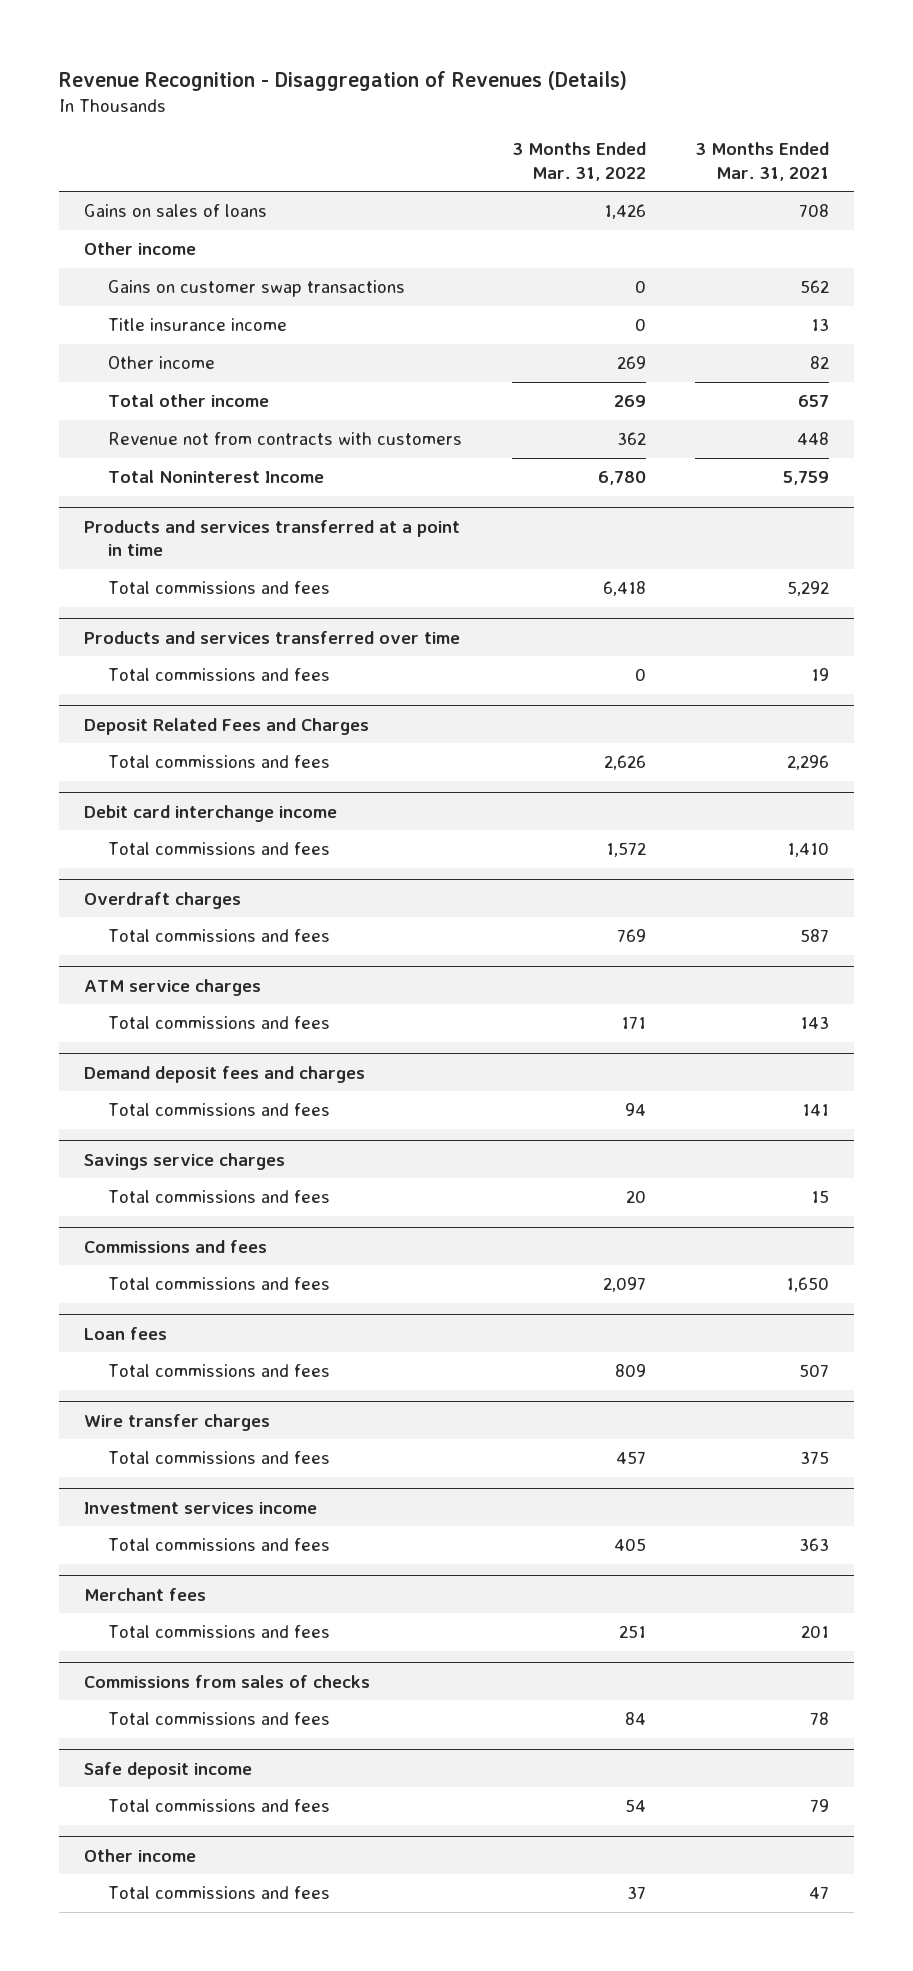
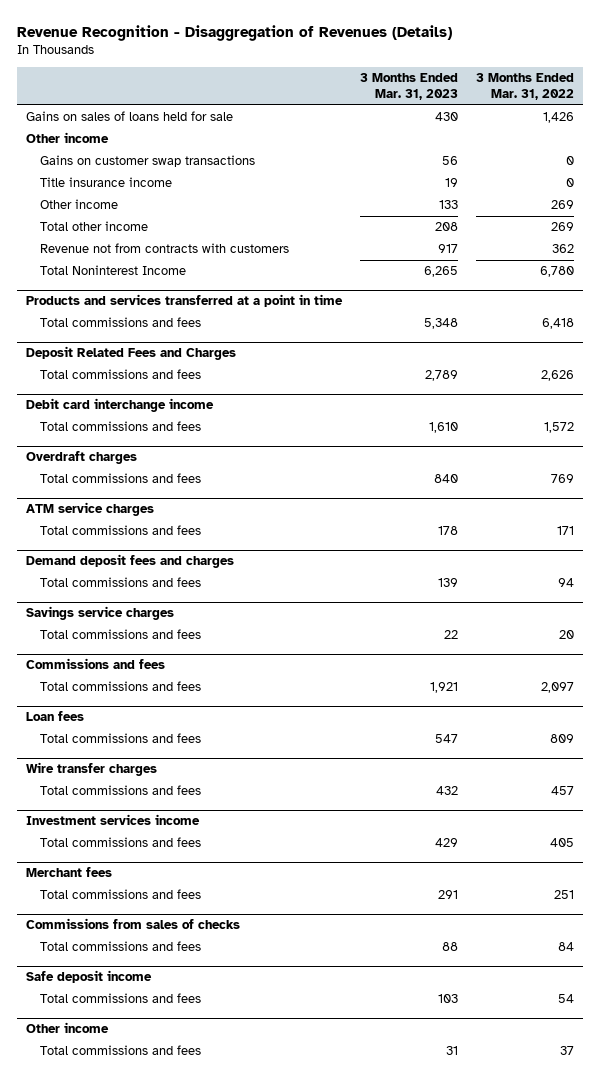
- | 3 Months Ended Mar. 31, 2022 | 3 Months Ended Mar. 31, 2021
+ | 3 Months Ended Mar. 31, 2023 | 3 Months Ended Mar. 31, 2022
- Gains on sales of loans | 1,426 | 708
+ Gains on sales of loans held for sale | 430 | 1,426
- Products and services transferred over time
- Total commissions and fees | 0 | 19

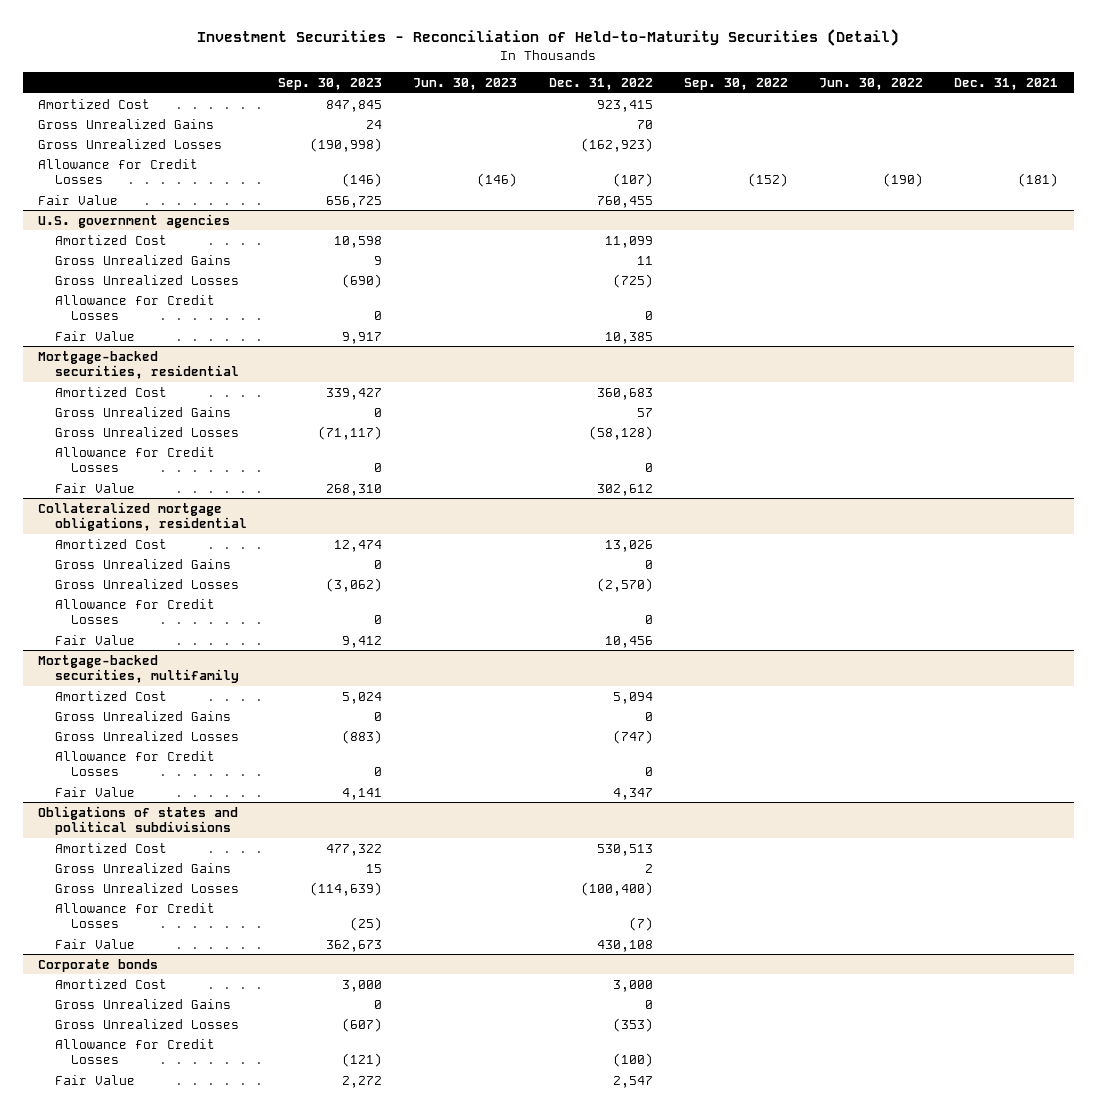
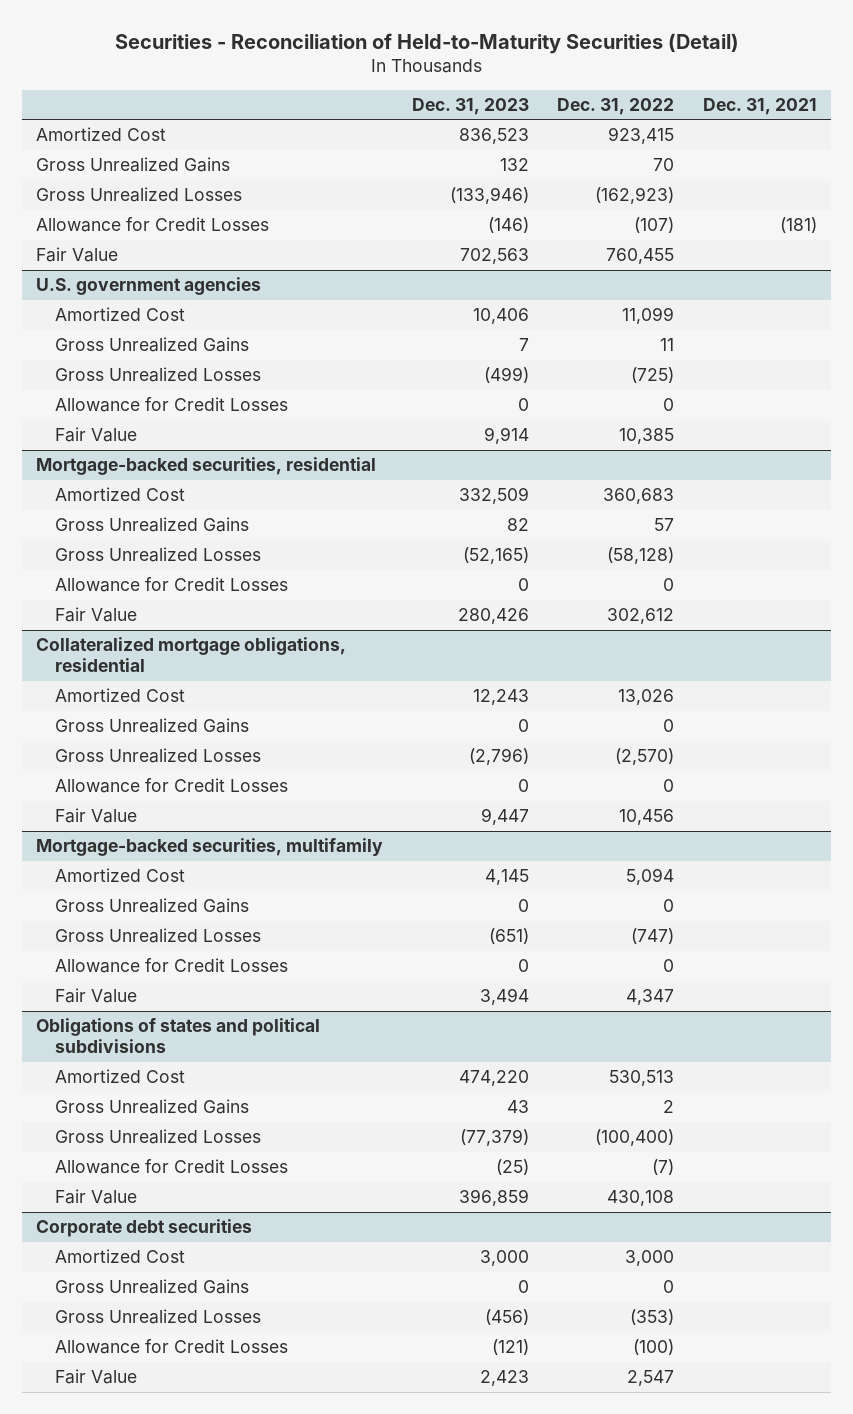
- Investment Securities - Reconciliation of Held-to-Maturity Securities (Detail)
+ Securities - Reconciliation of Held-to-Maturity Securities (Detail)
- | Sep. 30, 2023 | Jun. 30, 2023 | Dec. 31, 2022 | Sep. 30, 2022 | Jun. 30, 2022 | Dec. 31, 2021
+ | Dec. 31, 2023 | Dec. 31, 2022 | Dec. 31, 2021
- Corporate bonds
+ Corporate debt securities

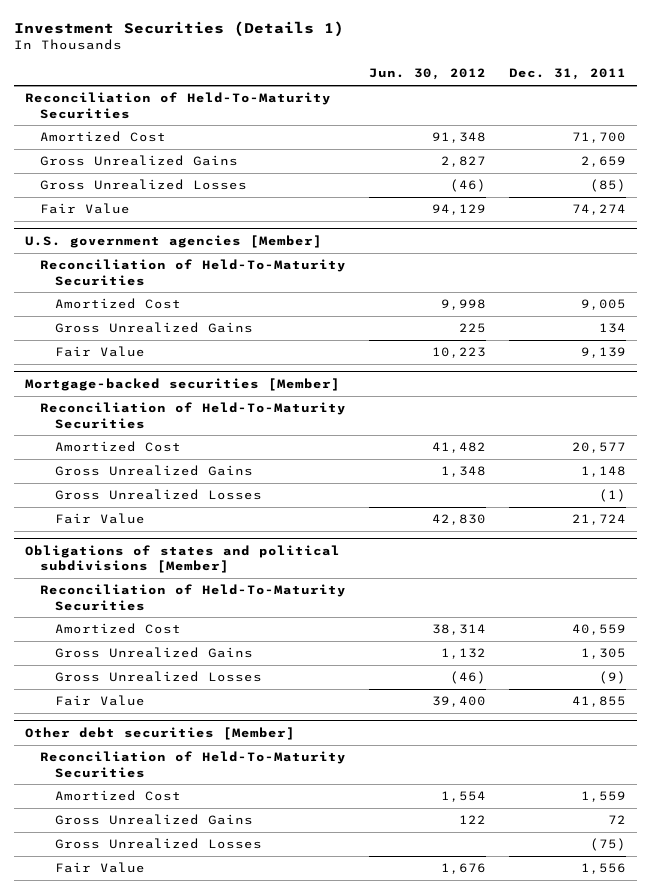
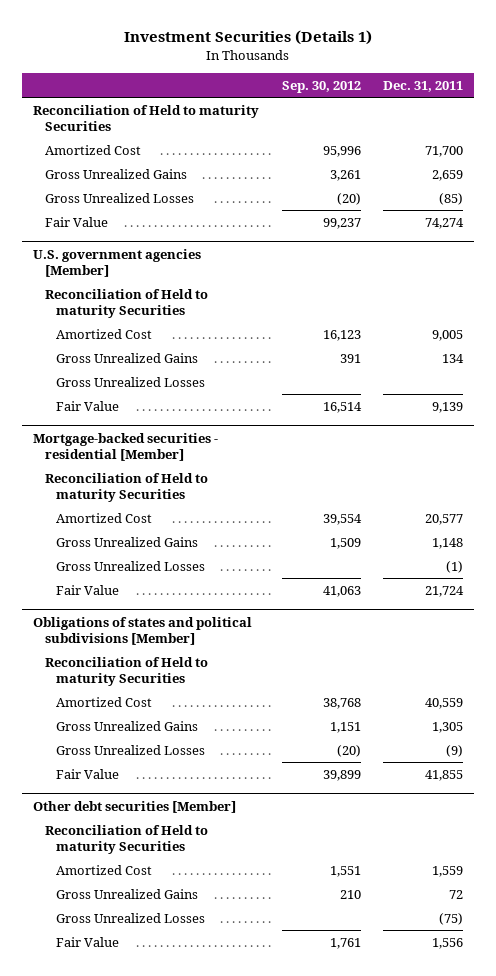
- | Jun. 30, 2012 | Dec. 31, 2011
+ | Sep. 30, 2012 | Dec. 31, 2011
- Reconciliation of Held-To-Maturity Securities
+ Reconciliation of Held to maturity Securities
@ U.S. government agencies [Member]
- Reconciliation of Held-To-Maturity Securities
+ Reconciliation of Held to maturity Securities
+ Gross Unrealized Losses
- Mortgage-backed securities [Member]
- Reconciliation of Held-To-Maturity Securities
+ Mortgage-backed securities - residential [Member]
+ Reconciliation of Held to maturity Securities
@ Obligations of states and political subdivisions [Member]
- Reconciliation of Held-To-Maturity Securities
+ Reconciliation of Held to maturity Securities
@ Other debt securities [Member]
- Reconciliation of Held-To-Maturity Securities
+ Reconciliation of Held to maturity Securities

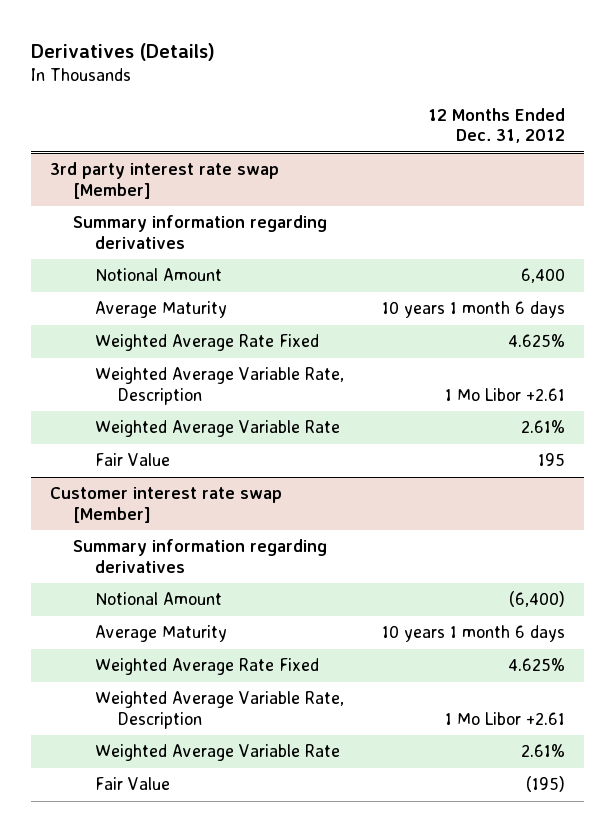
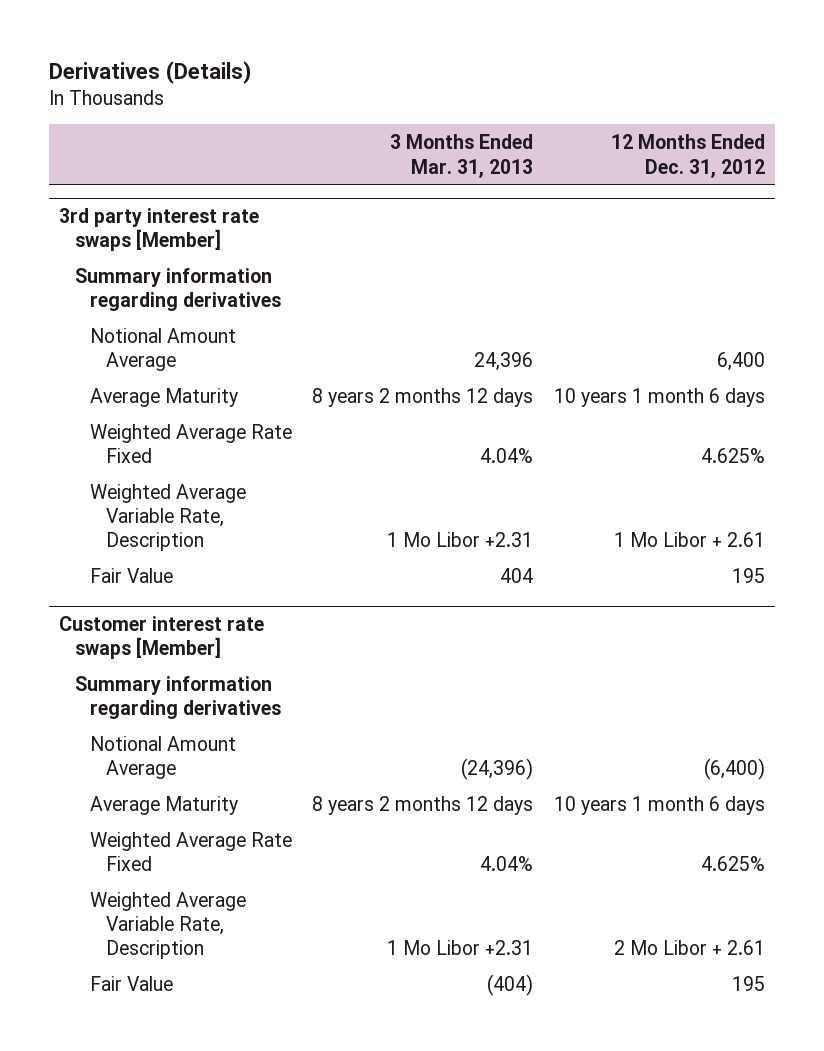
- | 12 Months Ended Dec. 31, 2012
+ | 3 Months Ended Mar. 31, 2013 | 12 Months Ended Dec. 31, 2012
- 3rd party interest rate swap [Member]
+ 3rd party interest rate swaps [Member]
- Notional Amount | 6,400
+ Notional Amount Average | 24,396 | 6,400
- Weighted Average Variable Rate, Description | 1 Mo Libor +2.61
- Weighted Average Variable Rate | 2.61%
+ Weighted Average Variable Rate, Description | 1 Mo Libor +2.31 | 1 Mo Libor + 2.61
- Customer interest rate swap [Member]
+ Customer interest rate swaps [Member]
- Notional Amount | (6,400)
+ Notional Amount Average | (24,396) | (6,400)
- Weighted Average Variable Rate, Description | 1 Mo Libor +2.61
- Weighted Average Variable Rate | 2.61%
- Fair Value | (195)
+ Weighted Average Variable Rate, Description | 1 Mo Libor +2.31 | 2 Mo Libor + 2.61
+ Fair Value | (404) | 195

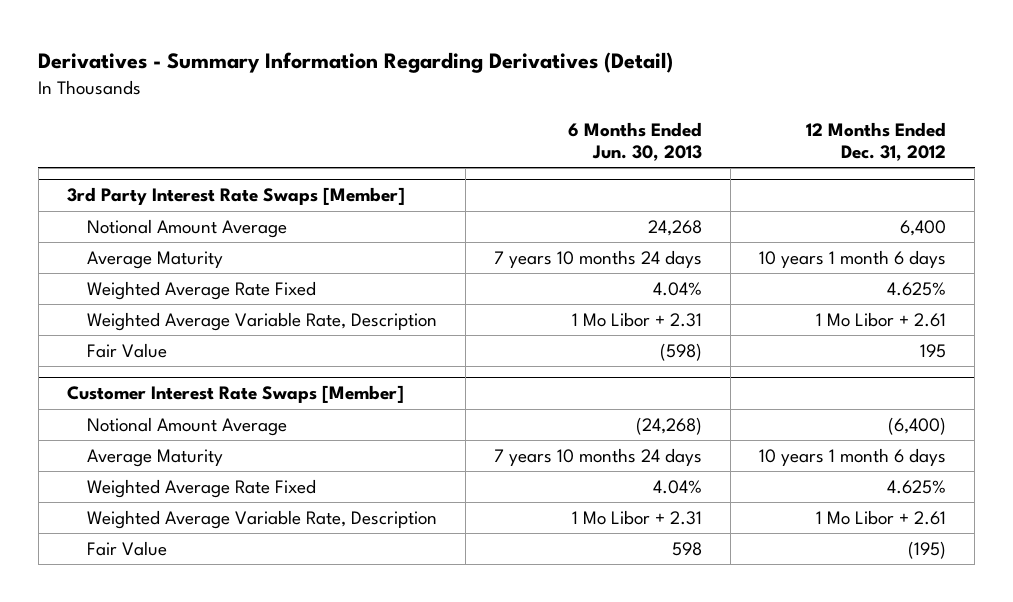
- Derivatives (Details)
+ Derivatives - Summary Information Regarding Derivatives (Detail)
- | 3 Months Ended Mar. 31, 2013 | 12 Months Ended Dec. 31, 2012
+ | 6 Months Ended Jun. 30, 2013 | 12 Months Ended Dec. 31, 2012
- 3rd party interest rate swaps [Member]
- Summary information regarding derivatives
+ 3rd Party Interest Rate Swaps [Member]
- Customer interest rate swaps [Member]
- Summary information regarding derivatives
+ Customer Interest Rate Swaps [Member]
- Weighted Average Variable Rate, Description | 1 Mo Libor +2.31 | 2 Mo Libor + 2.61
- Fair Value | (404) | 195
+ Weighted Average Variable Rate, Description | 1 Mo Libor + 2.31 | 1 Mo Libor + 2.61
+ Fair Value | 598 | (195)

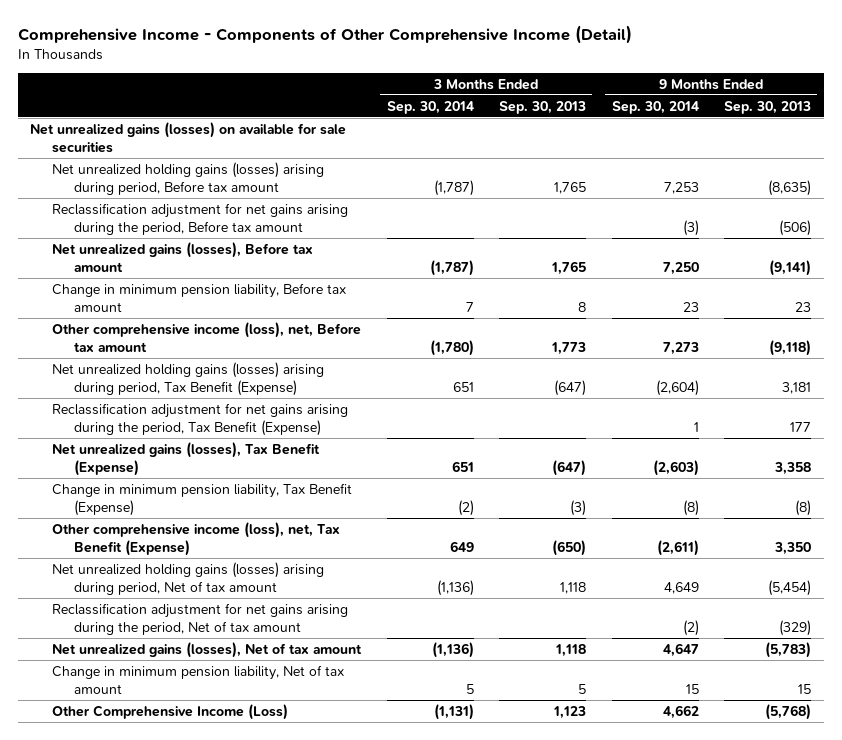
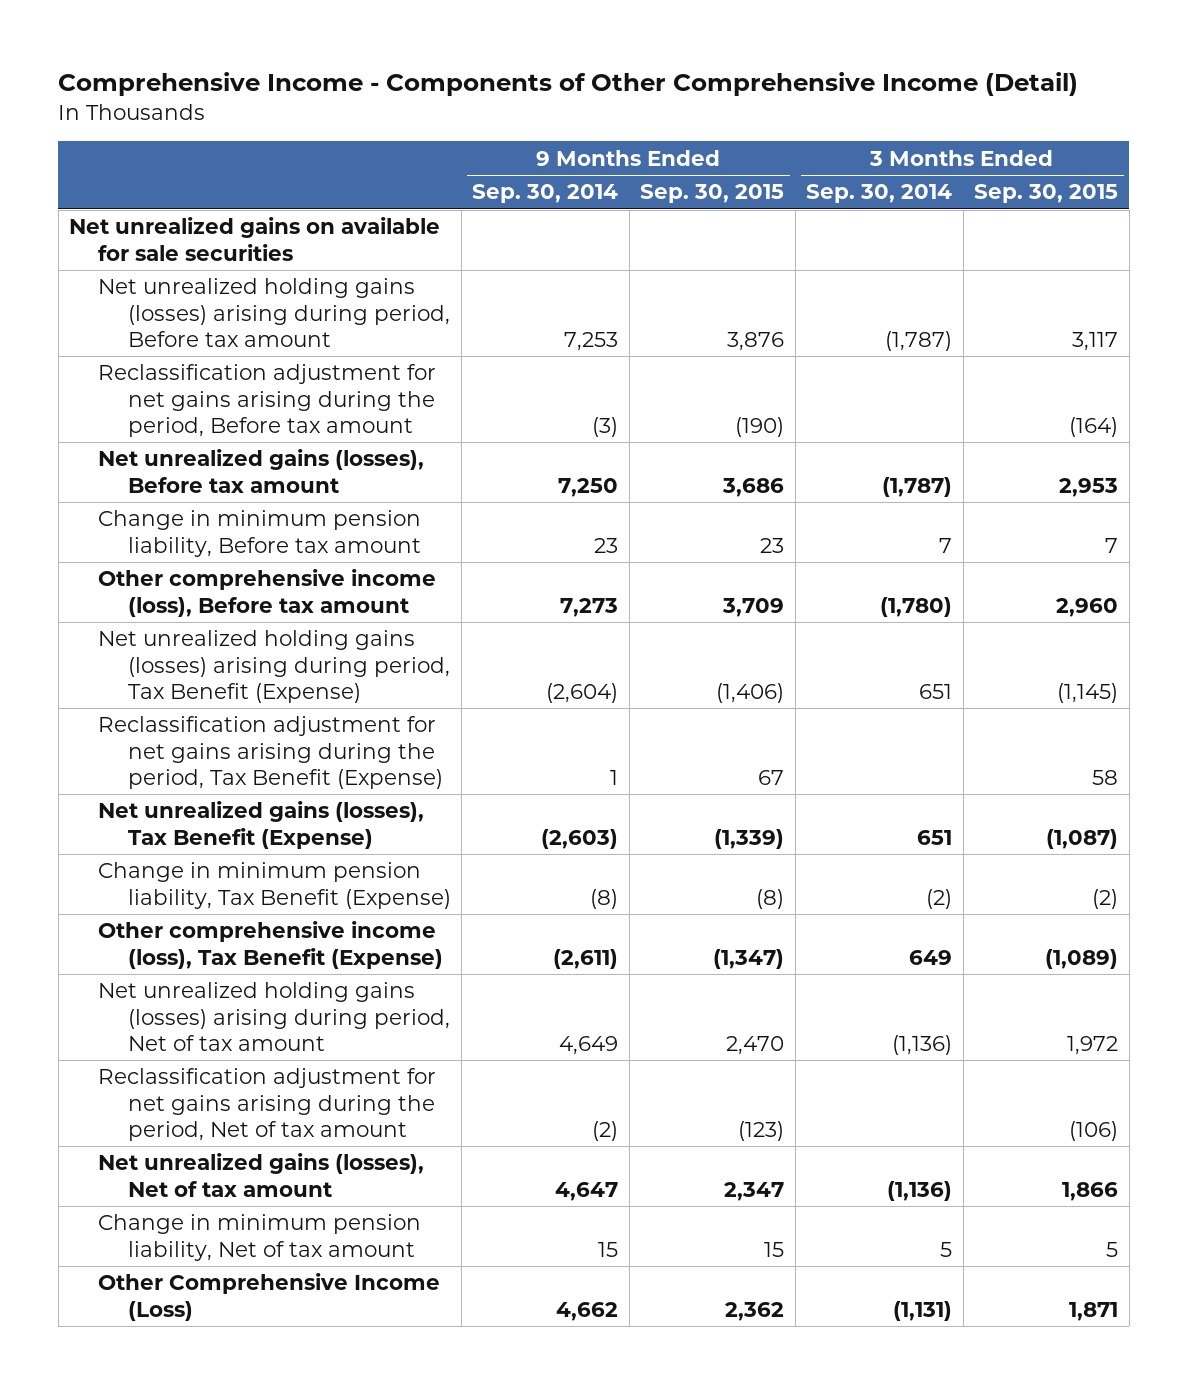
- | 3 Months Ended Sep. 30, 2014 | 3 Months Ended Sep. 30, 2013 | 9 Months Ended Sep. 30, 2014 | 9 Months Ended Sep. 30, 2013
+ | 9 Months Ended Sep. 30, 2014 | 9 Months Ended Sep. 30, 2015 | 3 Months Ended Sep. 30, 2014 | 3 Months Ended Sep. 30, 2015
- Net unrealized gains (losses) on available for sale securities
+ Net unrealized gains on available for sale securities
- Other comprehensive income (loss), net, Before tax amount | (1,780) | 1,773 | 7,273 | (9,118)
+ Other comprehensive income (loss), Before tax amount | 7,273 | 3,709 | (1,780) | 2,960
- Other comprehensive income (loss), net, Tax Benefit (Expense) | 649 | (650) | (2,611) | 3,350
+ Other comprehensive income (loss), Tax Benefit (Expense) | (2,611) | (1,347) | 649 | (1,089)

